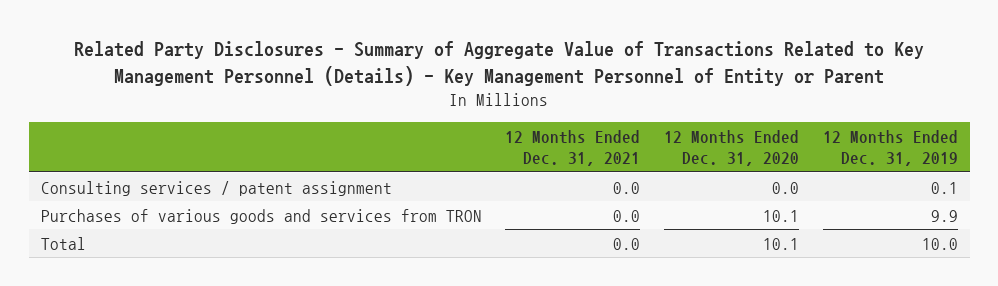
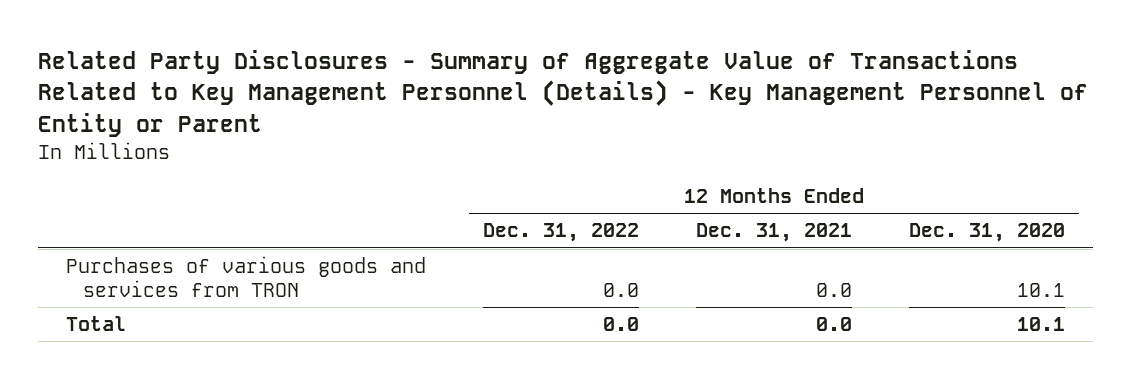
- | 12 Months Ended Dec. 31, 2021 | 12 Months Ended Dec. 31, 2020 | 12 Months Ended Dec. 31, 2019
+ | 12 Months Ended Dec. 31, 2022 | 12 Months Ended Dec. 31, 2021 | 12 Months Ended Dec. 31, 2020
- Consulting services / patent assignment | 0.0 | 0.0 | 0.1

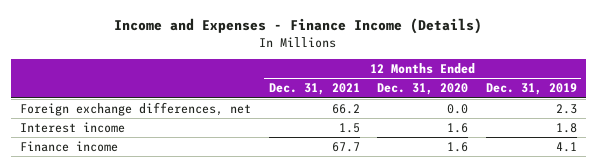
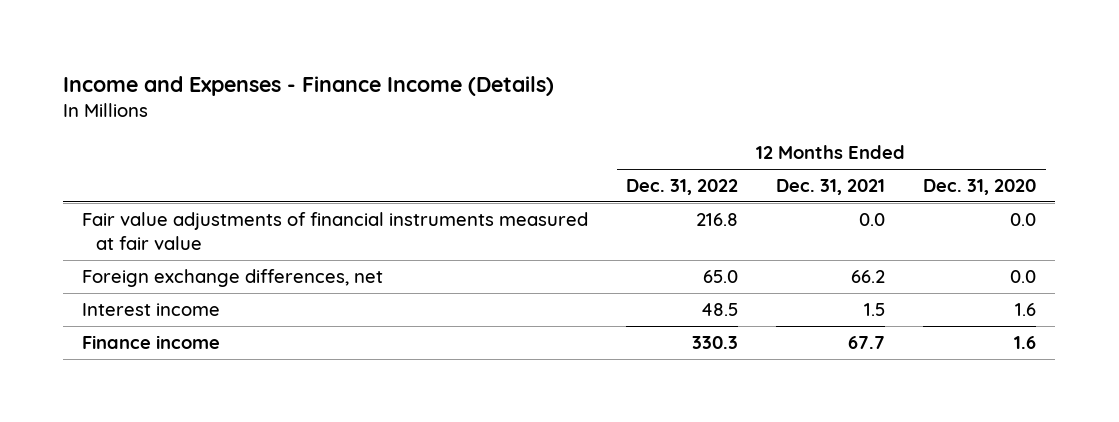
- | 12 Months Ended Dec. 31, 2021 | 12 Months Ended Dec. 31, 2020 | 12 Months Ended Dec. 31, 2019
+ | 12 Months Ended Dec. 31, 2022 | 12 Months Ended Dec. 31, 2021 | 12 Months Ended Dec. 31, 2020
+ Fair value adjustments of financial instruments measured at fair value | 216.8 | 0.0 | 0.0

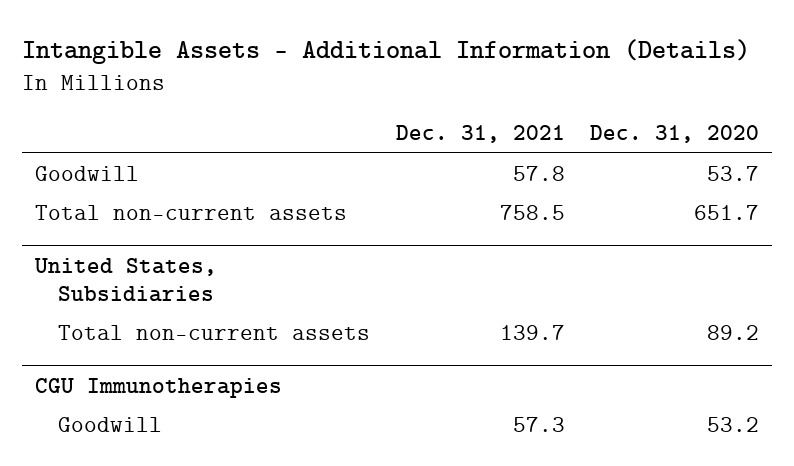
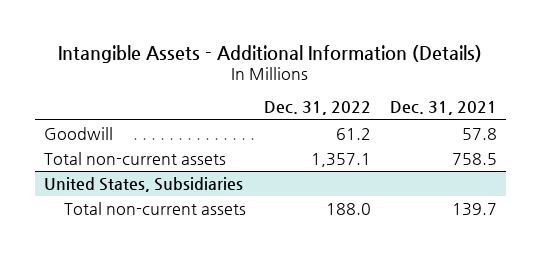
- | Dec. 31, 2021 | Dec. 31, 2020
+ | Dec. 31, 2022 | Dec. 31, 2021
- CGU Immunotherapies
- Goodwill | 57.3 | 53.2

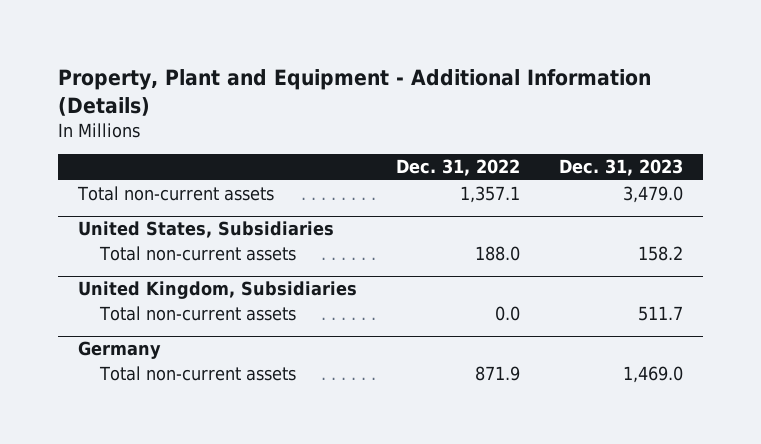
- Intangible Assets - Additional Information (Details)
+ Property, Plant and Equipment - Additional Information (Details)
- | Dec. 31, 2022 | Dec. 31, 2021
+ | Dec. 31, 2022 | Dec. 31, 2023
- Goodwill | 61.2 | 57.8
+ United Kingdom, Subsidiaries
+ Total non-current assets | 0.0 | 511.7
+ Germany
+ Total non-current assets | 871.9 | 1,469.0

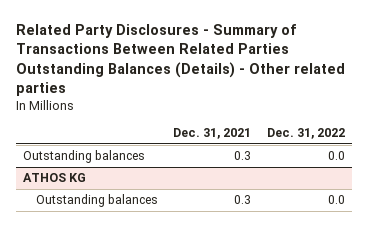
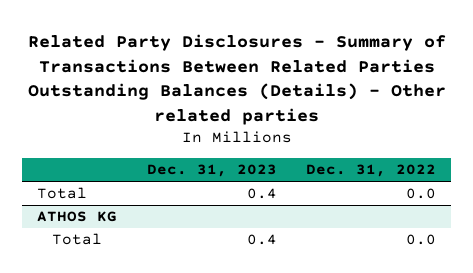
- | Dec. 31, 2021 | Dec. 31, 2022
+ | Dec. 31, 2023 | Dec. 31, 2022
- Outstanding balances | 0.3 | 0.0
+ Total | 0.4 | 0.0
@ ATHOS KG
- Outstanding balances | 0.3 | 0.0
+ Total | 0.4 | 0.0

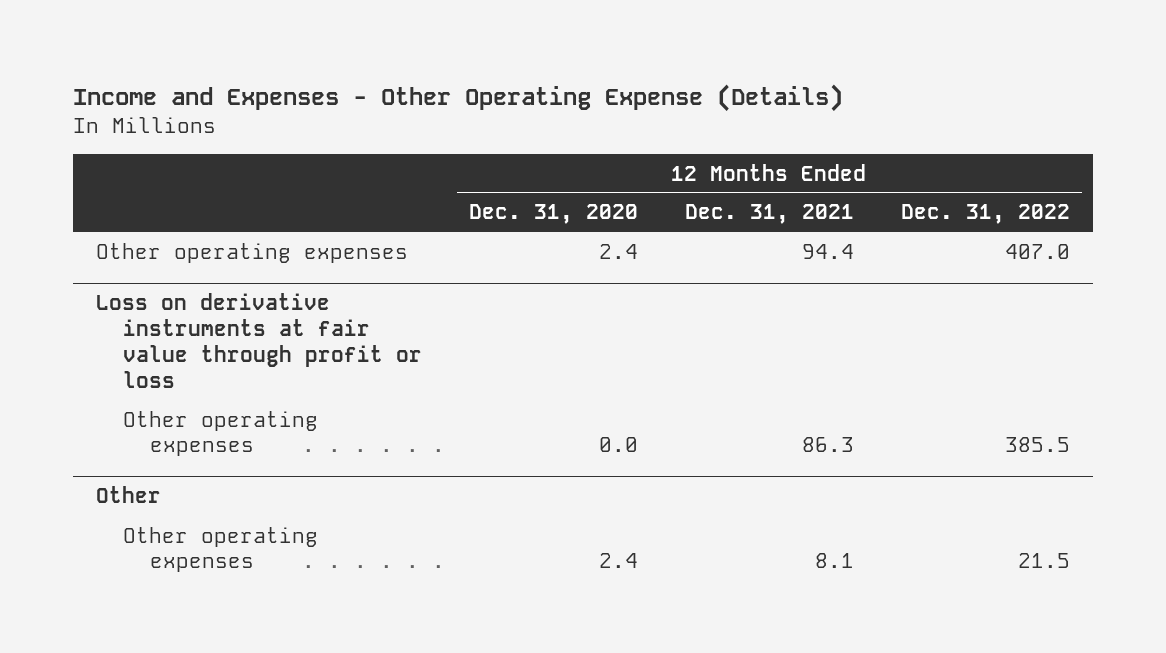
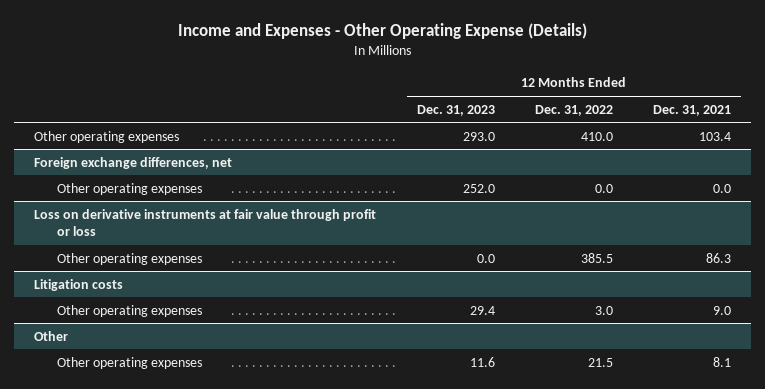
- | 12 Months Ended Dec. 31, 2020 | 12 Months Ended Dec. 31, 2021 | 12 Months Ended Dec. 31, 2022
+ | 12 Months Ended Dec. 31, 2023 | 12 Months Ended Dec. 31, 2022 | 12 Months Ended Dec. 31, 2021
- Other operating expenses | 2.4 | 94.4 | 407.0
+ Other operating expenses | 293.0 | 410.0 | 103.4
+ Foreign exchange differences, net
+ Other operating expenses | 252.0 | 0.0 | 0.0
+ Litigation costs
+ Other operating expenses | 29.4 | 3.0 | 9.0

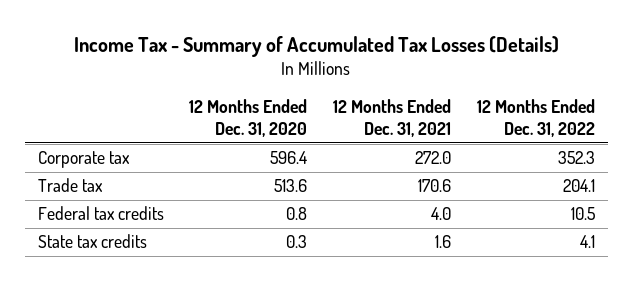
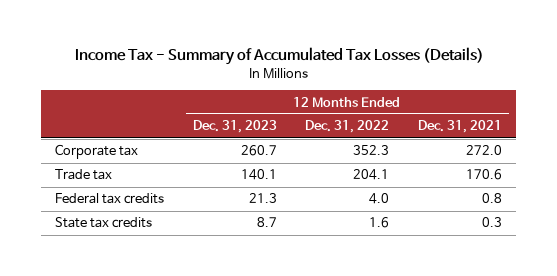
- | 12 Months Ended Dec. 31, 2020 | 12 Months Ended Dec. 31, 2021 | 12 Months Ended Dec. 31, 2022
+ | 12 Months Ended Dec. 31, 2023 | 12 Months Ended Dec. 31, 2022 | 12 Months Ended Dec. 31, 2021
- Federal tax credits | 0.8 | 4.0 | 10.5
- State tax credits | 0.3 | 1.6 | 4.1
+ Federal tax credits | 21.3 | 4.0 | 0.8
+ State tax credits | 8.7 | 1.6 | 0.3

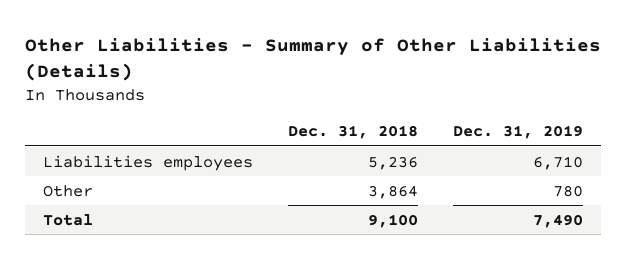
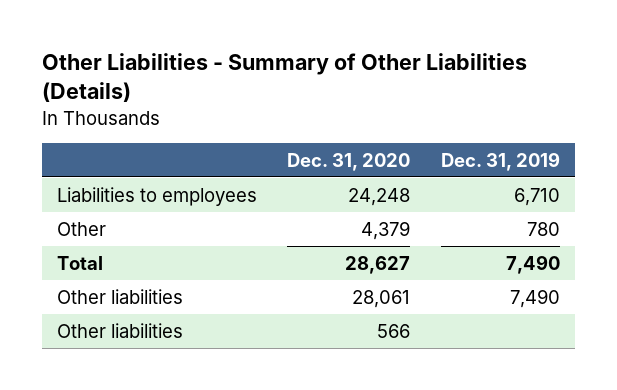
- | Dec. 31, 2018 | Dec. 31, 2019
+ | Dec. 31, 2020 | Dec. 31, 2019
- Liabilities employees | 5,236 | 6,710
+ Liabilities to employees | 24,248 | 6,710
+ Other liabilities | 28,061 | 7,490
+ Other liabilities | 566 |

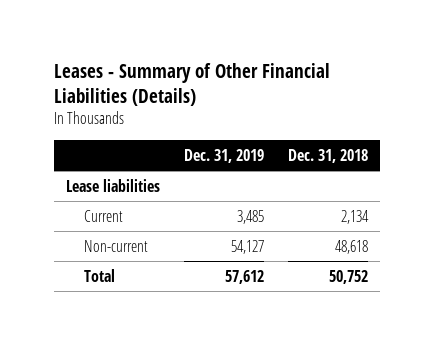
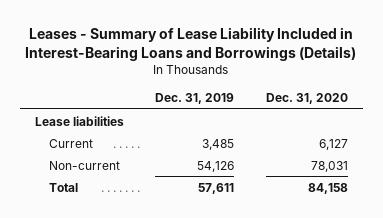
- Leases - Summary of Other Financial Liabilities (Details)
+ Leases - Summary of Lease Liability Included in Interest-Bearing Loans and Borrowings (Details)
- | Dec. 31, 2019 | Dec. 31, 2018
+ | Dec. 31, 2019 | Dec. 31, 2020
- Non-current | 54,127 | 48,618
- Total | 57,612 | 50,752
+ Non-current | 54,126 | 78,031
+ Total | 57,611 | 84,158

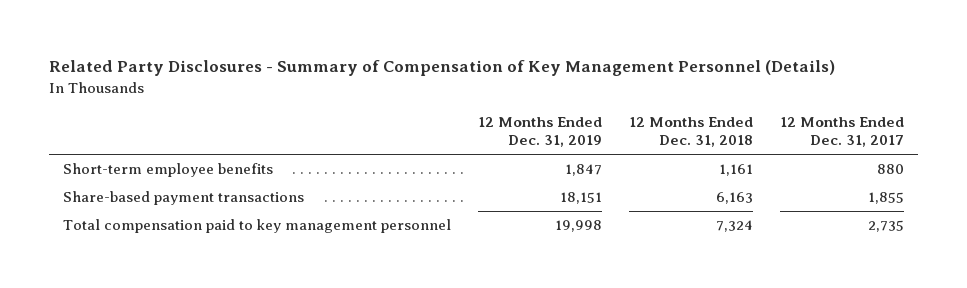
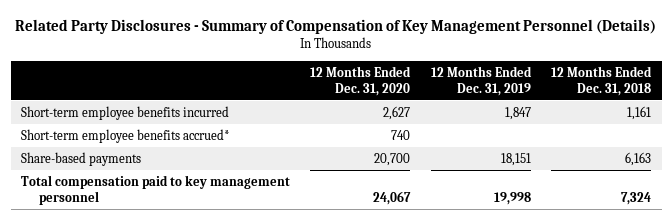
- | 12 Months Ended Dec. 31, 2019 | 12 Months Ended Dec. 31, 2018 | 12 Months Ended Dec. 31, 2017
+ | 12 Months Ended Dec. 31, 2020 | 12 Months Ended Dec. 31, 2019 | 12 Months Ended Dec. 31, 2018
- Short-term employee benefits | 1,847 | 1,161 | 880
- Share-based payment transactions | 18,151 | 6,163 | 1,855
+ Short-term employee benefits incurred | 2,627 | 1,847 | 1,161
+ Short-term employee benefits accrued* | 740 | |
+ Share-based payments | 20,700 | 18,151 | 6,163

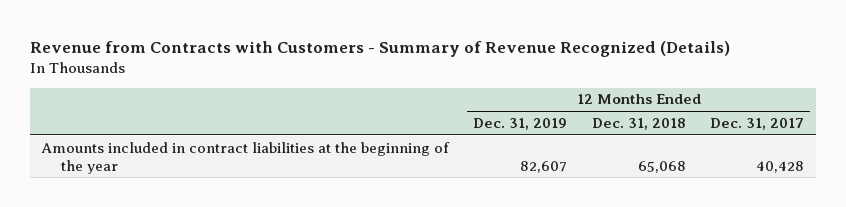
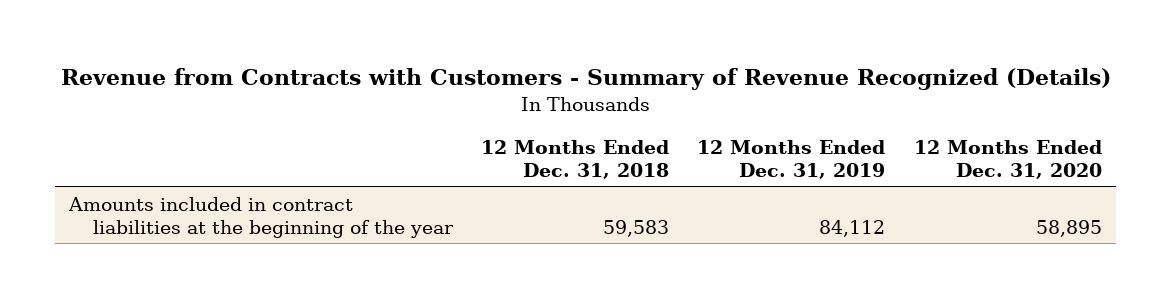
- | 12 Months Ended Dec. 31, 2019 | 12 Months Ended Dec. 31, 2018 | 12 Months Ended Dec. 31, 2017
+ | 12 Months Ended Dec. 31, 2018 | 12 Months Ended Dec. 31, 2019 | 12 Months Ended Dec. 31, 2020
- Amounts included in contract liabilities at the beginning of the year | 82,607 | 65,068 | 40,428
+ Amounts included in contract liabilities at the beginning of the year | 59,583 | 84,112 | 58,895

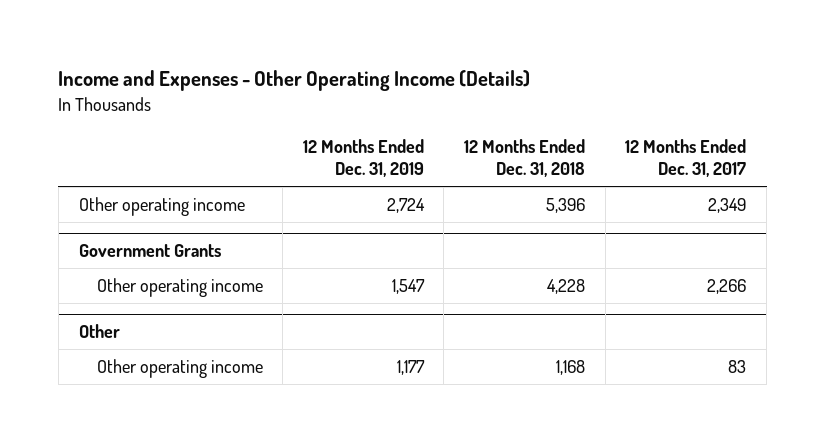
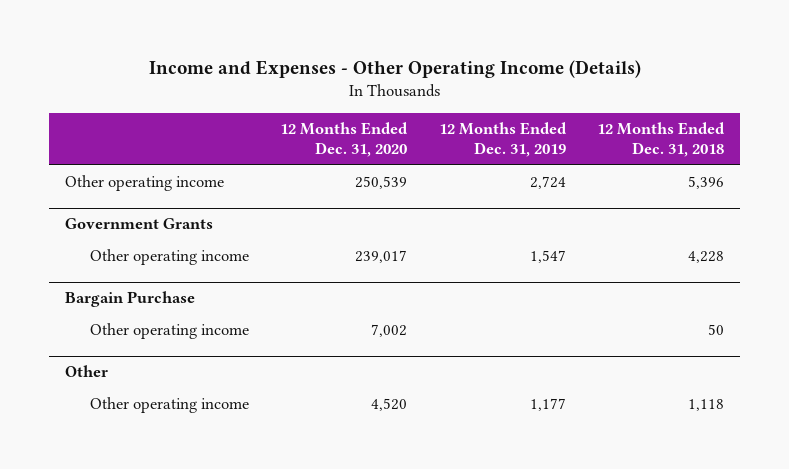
- | 12 Months Ended Dec. 31, 2019 | 12 Months Ended Dec. 31, 2018 | 12 Months Ended Dec. 31, 2017
+ | 12 Months Ended Dec. 31, 2020 | 12 Months Ended Dec. 31, 2019 | 12 Months Ended Dec. 31, 2018
+ Bargain Purchase
+ Other operating income | 7,002 | | 50
@ Other
- Other operating income | 1,177 | 1,168 | 83
+ Other operating income | 4,520 | 1,177 | 1,118

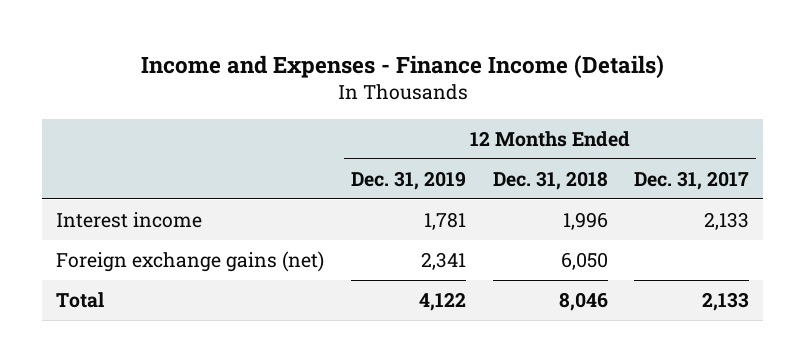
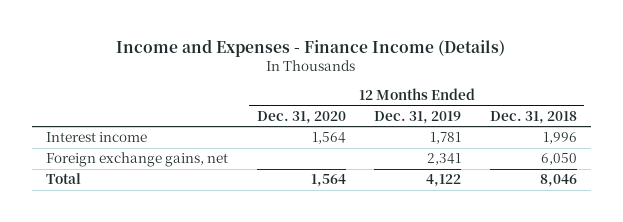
- | 12 Months Ended Dec. 31, 2019 | 12 Months Ended Dec. 31, 2018 | 12 Months Ended Dec. 31, 2017
+ | 12 Months Ended Dec. 31, 2020 | 12 Months Ended Dec. 31, 2019 | 12 Months Ended Dec. 31, 2018
- Foreign exchange gains (net) | 2,341 | 6,050 |
+ Foreign exchange gains, net | | 2,341 | 6,050

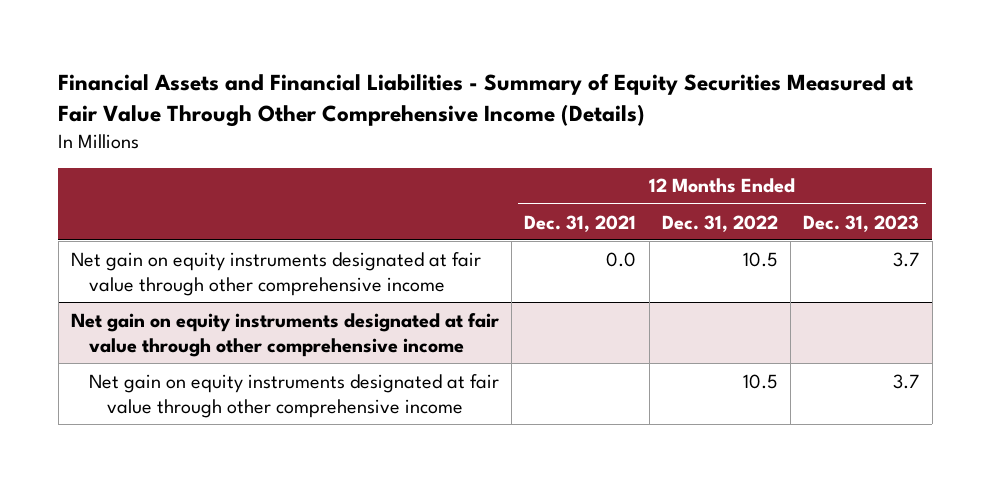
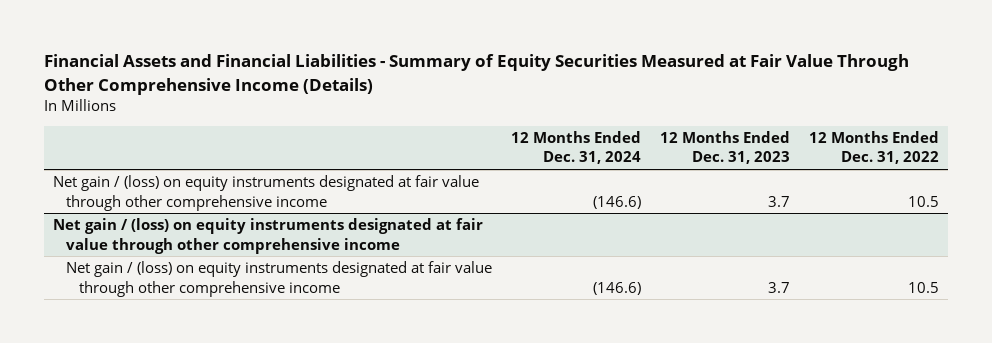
- | 12 Months Ended Dec. 31, 2021 | 12 Months Ended Dec. 31, 2022 | 12 Months Ended Dec. 31, 2023
+ | 12 Months Ended Dec. 31, 2024 | 12 Months Ended Dec. 31, 2023 | 12 Months Ended Dec. 31, 2022
- Net gain on equity instruments designated at fair value through other comprehensive income | 0.0 | 10.5 | 3.7
- Net gain on equity instruments designated at fair value through other comprehensive income
- Net gain on equity instruments designated at fair value through other comprehensive income | | 10.5 | 3.7
+ Net gain / (loss) on equity instruments designated at fair value through other comprehensive income | (146.6) | 3.7 | 10.5
+ Net gain / (loss) on equity instruments designated at fair value through other comprehensive income
+ Net gain / (loss) on equity instruments designated at fair value through other comprehensive income | (146.6) | 3.7 | 10.5

